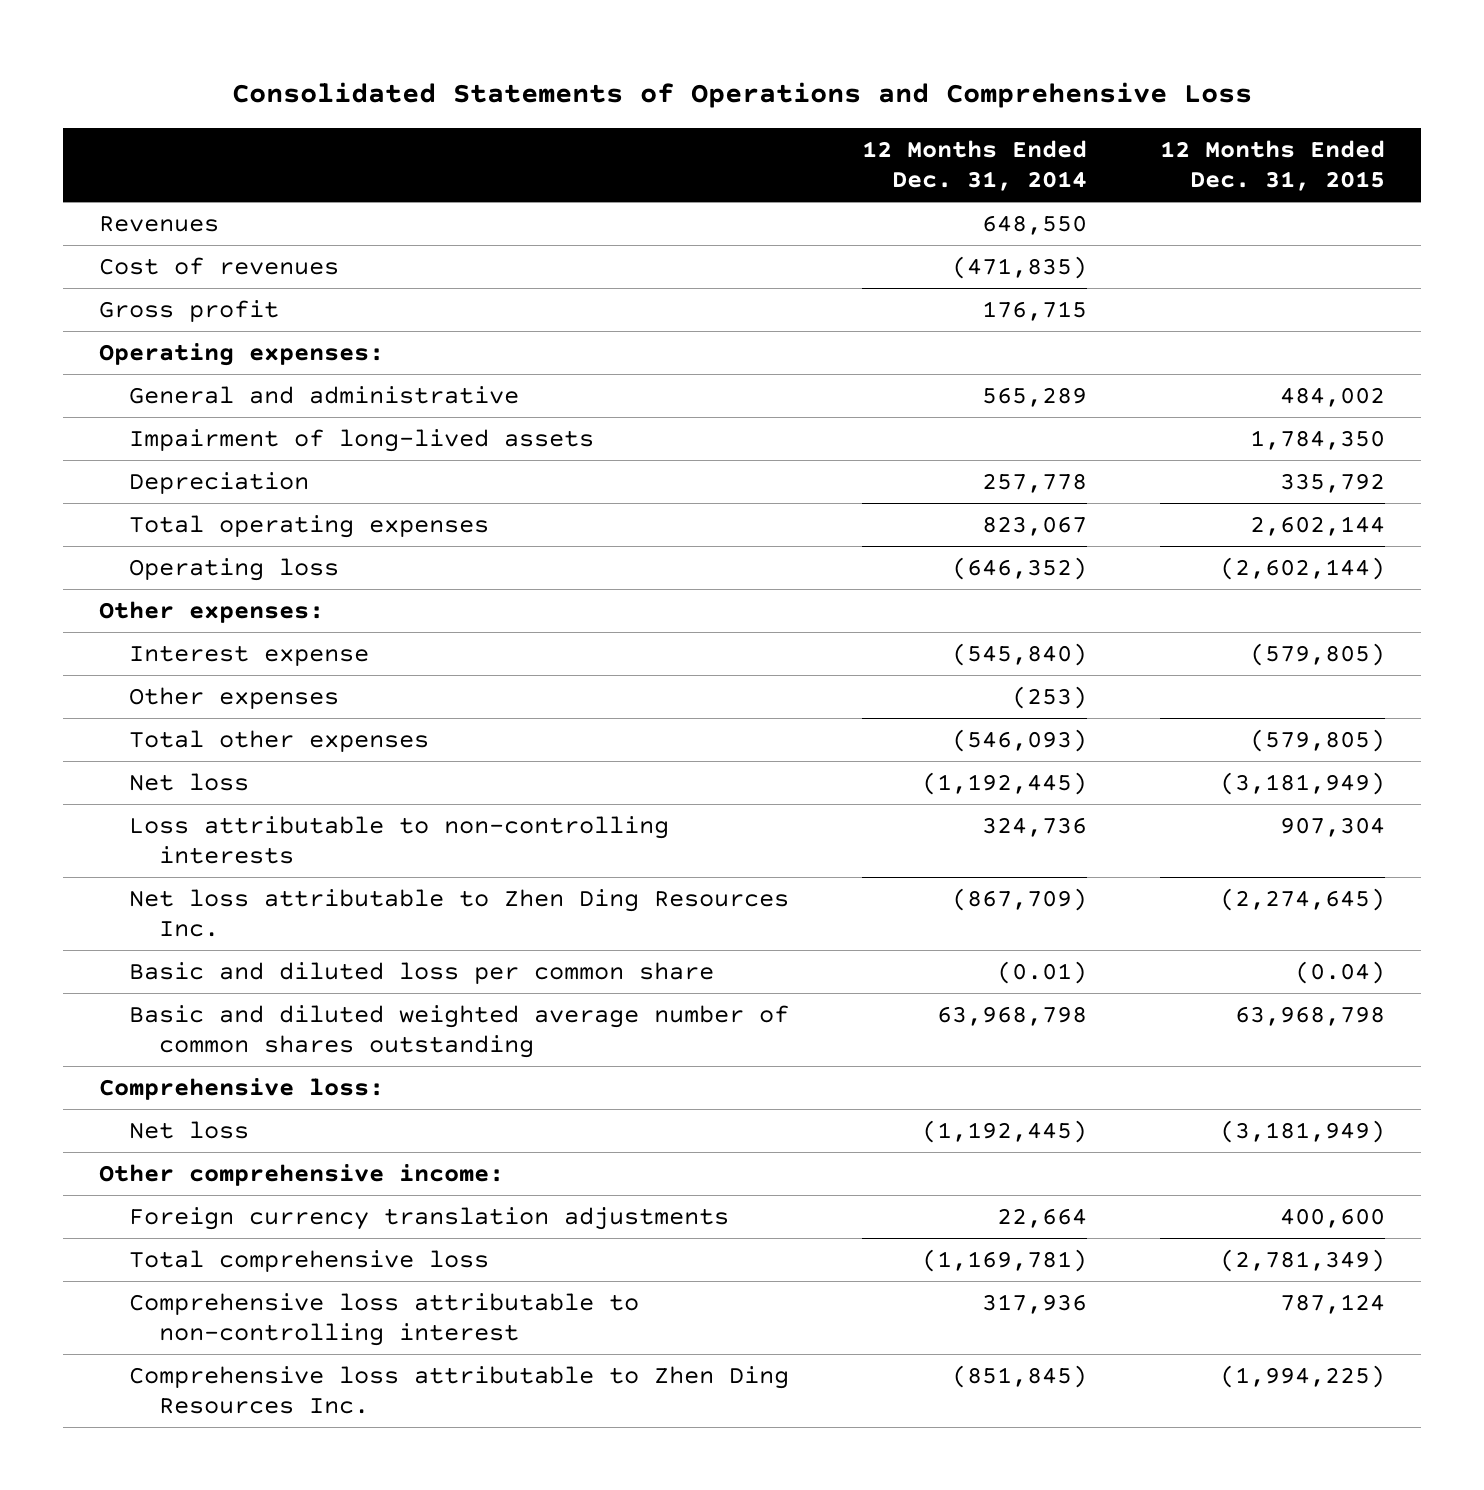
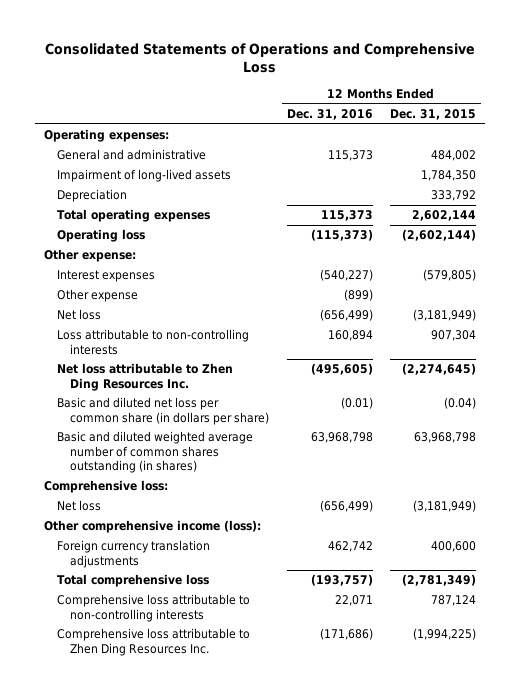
- | 12 Months Ended Dec. 31, 2014 | 12 Months Ended Dec. 31, 2015
+ | 12 Months Ended Dec. 31, 2016 | 12 Months Ended Dec. 31, 2015
- Revenues | 648,550 |
- Cost of revenues | (471,835) |
- Gross profit | 176,715 |
- Depreciation | 257,778 | 335,792
+ Depreciation | | 333,792
- Other expenses:
- Interest expense | (545,840) | (579,805)
- Other expenses | (253) |
- Total other expenses | (546,093) | (579,805)
+ Other expense:
+ Interest expenses | (540,227) | (579,805)
+ Other expense | (899) |
- Basic and diluted loss per common share | (0.01) | (0.04)
- Basic and diluted weighted average number of common shares outstanding | 63,968,798 | 63,968,798
+ Basic and diluted net loss per common share (in dollars per share) | (0.01) | (0.04)
+ Basic and diluted weighted average number of common shares outstanding (in shares) | 63,968,798 | 63,968,798
- Other comprehensive income:
+ Other comprehensive income (loss):
- Comprehensive loss attributable to non-controlling interest | 317,936 | 787,124
+ Comprehensive loss attributable to non-controlling interests | 22,071 | 787,124

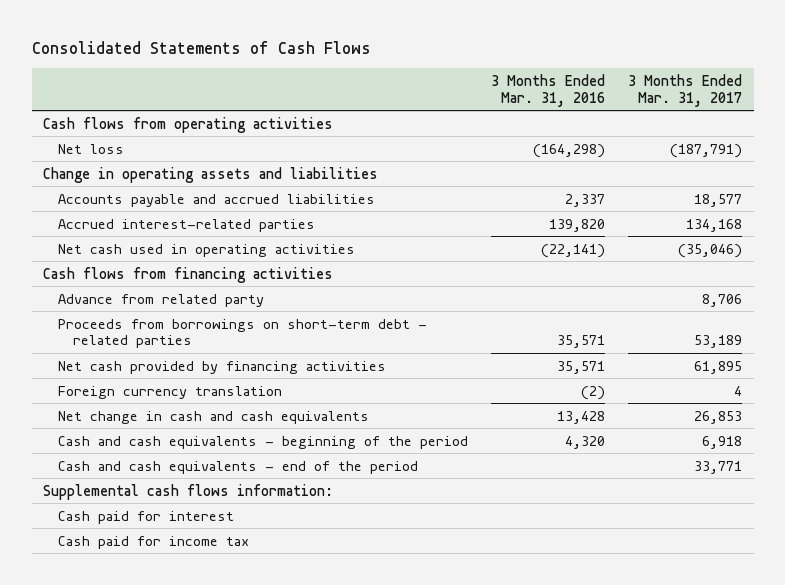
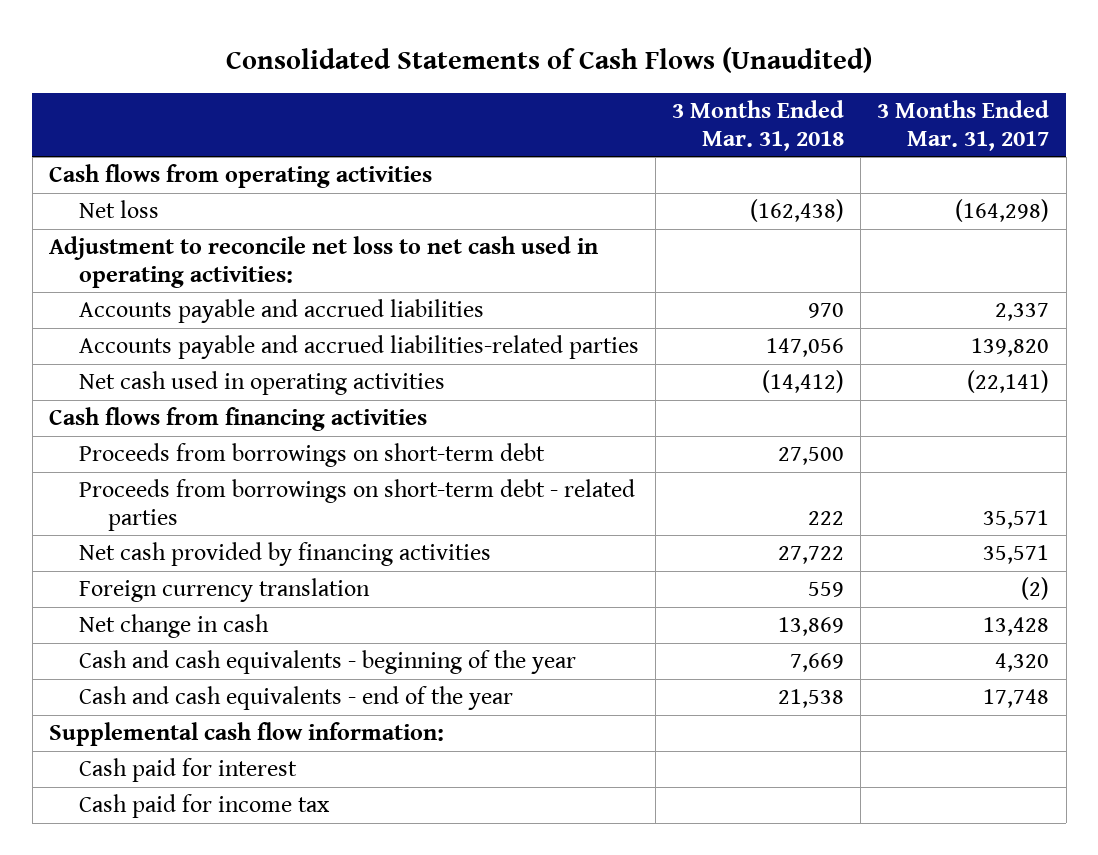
- Consolidated Statements of Cash Flows
+ Consolidated Statements of Cash Flows (Unaudited)
- | 3 Months Ended Mar. 31, 2016 | 3 Months Ended Mar. 31, 2017
+ | 3 Months Ended Mar. 31, 2018 | 3 Months Ended Mar. 31, 2017
- Net loss | (164,298) | (187,791)
- Change in operating assets and liabilities
- Accounts payable and accrued liabilities | 2,337 | 18,577
- Accrued interest-related parties | 139,820 | 134,168
- Net cash used in operating activities | (22,141) | (35,046)
+ Net loss | (162,438) | (164,298)
+ Adjustment to reconcile net loss to net cash used in operating activities:
+ Accounts payable and accrued liabilities | 970 | 2,337
+ Accounts payable and accrued liabilities-related parties | 147,056 | 139,820
+ Net cash used in operating activities | (14,412) | (22,141)
- Advance from related party | | 8,706
- Proceeds from borrowings on short-term debt - related parties | 35,571 | 53,189
- Net cash provided by financing activities | 35,571 | 61,895
- Foreign currency translation | (2) | 4
- Net change in cash and cash equivalents | 13,428 | 26,853
- Cash and cash equivalents - beginning of the period | 4,320 | 6,918
- Cash and cash equivalents - end of the period | | 33,771
- Supplemental cash flows information:
+ Proceeds from borrowings on short-term debt | 27,500 |
+ Proceeds from borrowings on short-term debt - related parties | 222 | 35,571
+ Net cash provided by financing activities | 27,722 | 35,571
+ Foreign currency translation | 559 | (2)
+ Net change in cash | 13,869 | 13,428
+ Cash and cash equivalents - beginning of the year | 7,669 | 4,320
+ Cash and cash equivalents - end of the year | 21,538 | 17,748
+ Supplemental cash flow information:

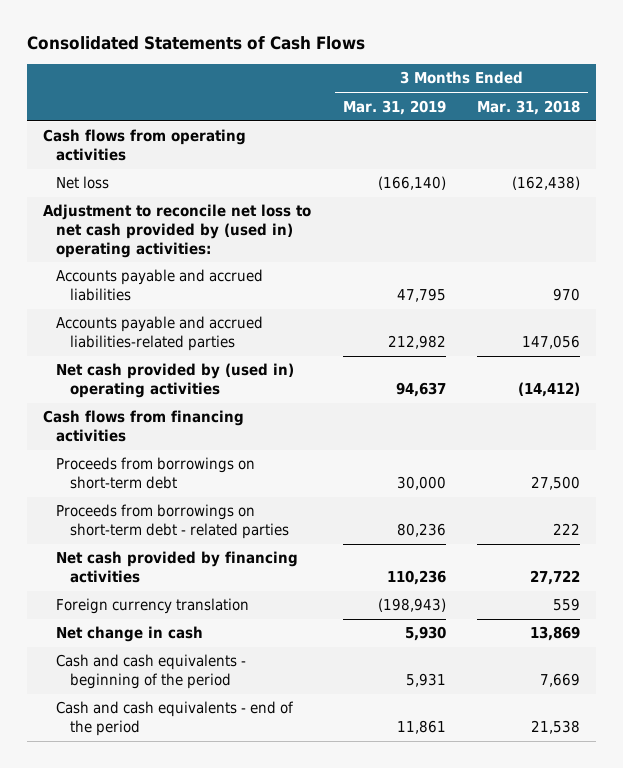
- Consolidated Statements of Cash Flows (Unaudited)
+ Consolidated Statements of Cash Flows
- | 3 Months Ended Mar. 31, 2018 | 3 Months Ended Mar. 31, 2017
+ | 3 Months Ended Mar. 31, 2019 | 3 Months Ended Mar. 31, 2018
- Adjustment to reconcile net loss to net cash used in operating activities:
+ Adjustment to reconcile net loss to net cash provided by (used in) operating activities:
- Net cash used in operating activities | (14,412) | (22,141)
+ Net cash provided by (used in) operating activities | 94,637 | (14,412)
- Cash and cash equivalents - beginning of the year | 7,669 | 4,320
- Cash and cash equivalents - end of the year | 21,538 | 17,748
- Supplemental cash flow information:
- Cash paid for interest
- Cash paid for income tax
+ Cash and cash equivalents - beginning of the period | 5,931 | 7,669
+ Cash and cash equivalents - end of the period | 11,861 | 21,538

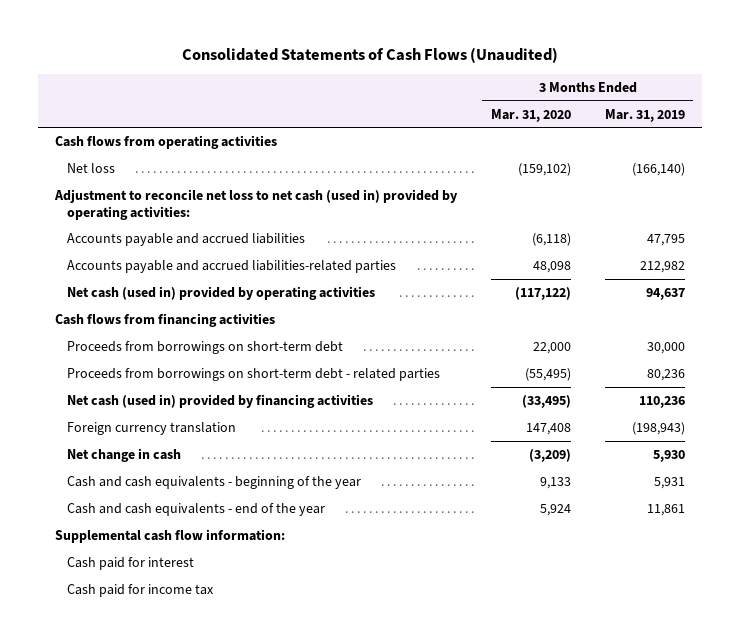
- Consolidated Statements of Cash Flows
+ Consolidated Statements of Cash Flows (Unaudited)
- | 3 Months Ended Mar. 31, 2019 | 3 Months Ended Mar. 31, 2018
+ | 3 Months Ended Mar. 31, 2020 | 3 Months Ended Mar. 31, 2019
- Adjustment to reconcile net loss to net cash provided by (used in) operating activities:
+ Adjustment to reconcile net loss to net cash (used in) provided by operating activities:
- Net cash provided by (used in) operating activities | 94,637 | (14,412)
+ Net cash (used in) provided by operating activities | (117,122) | 94,637
- Net cash provided by financing activities | 110,236 | 27,722
+ Net cash (used in) provided by financing activities | (33,495) | 110,236
- Cash and cash equivalents - beginning of the period | 5,931 | 7,669
- Cash and cash equivalents - end of the period | 11,861 | 21,538
+ Cash and cash equivalents - beginning of the year | 9,133 | 5,931
+ Cash and cash equivalents - end of the year | 5,924 | 11,861
+ Supplemental cash flow information:
+ Cash paid for interest
+ Cash paid for income tax

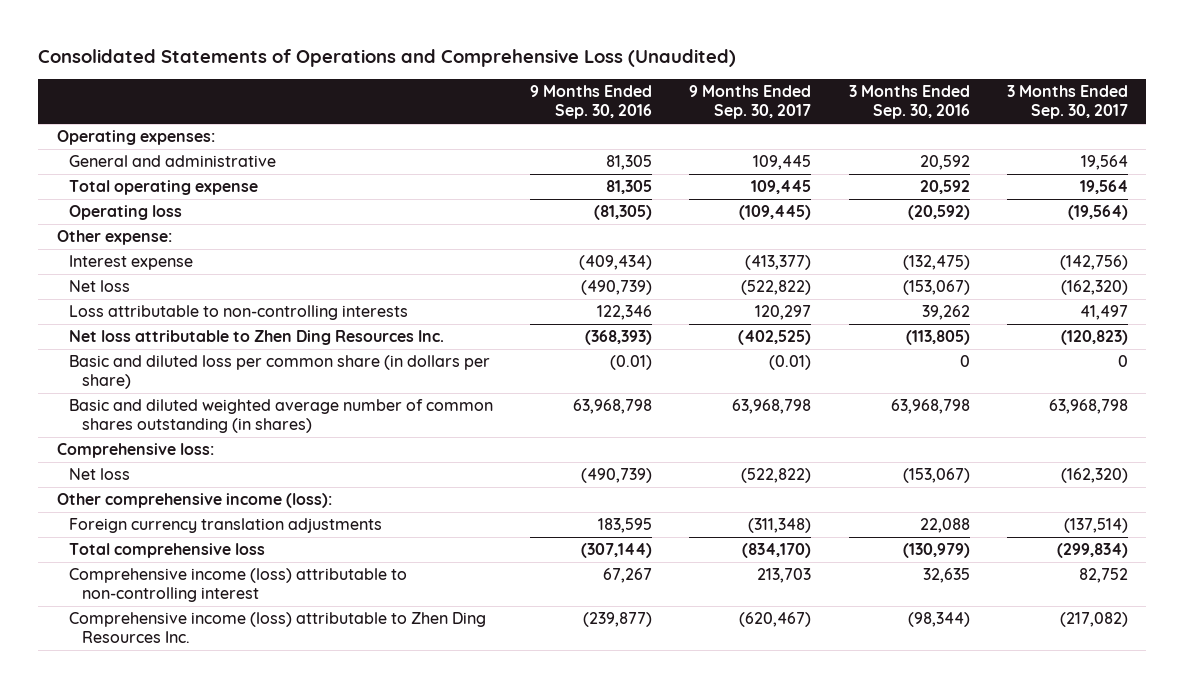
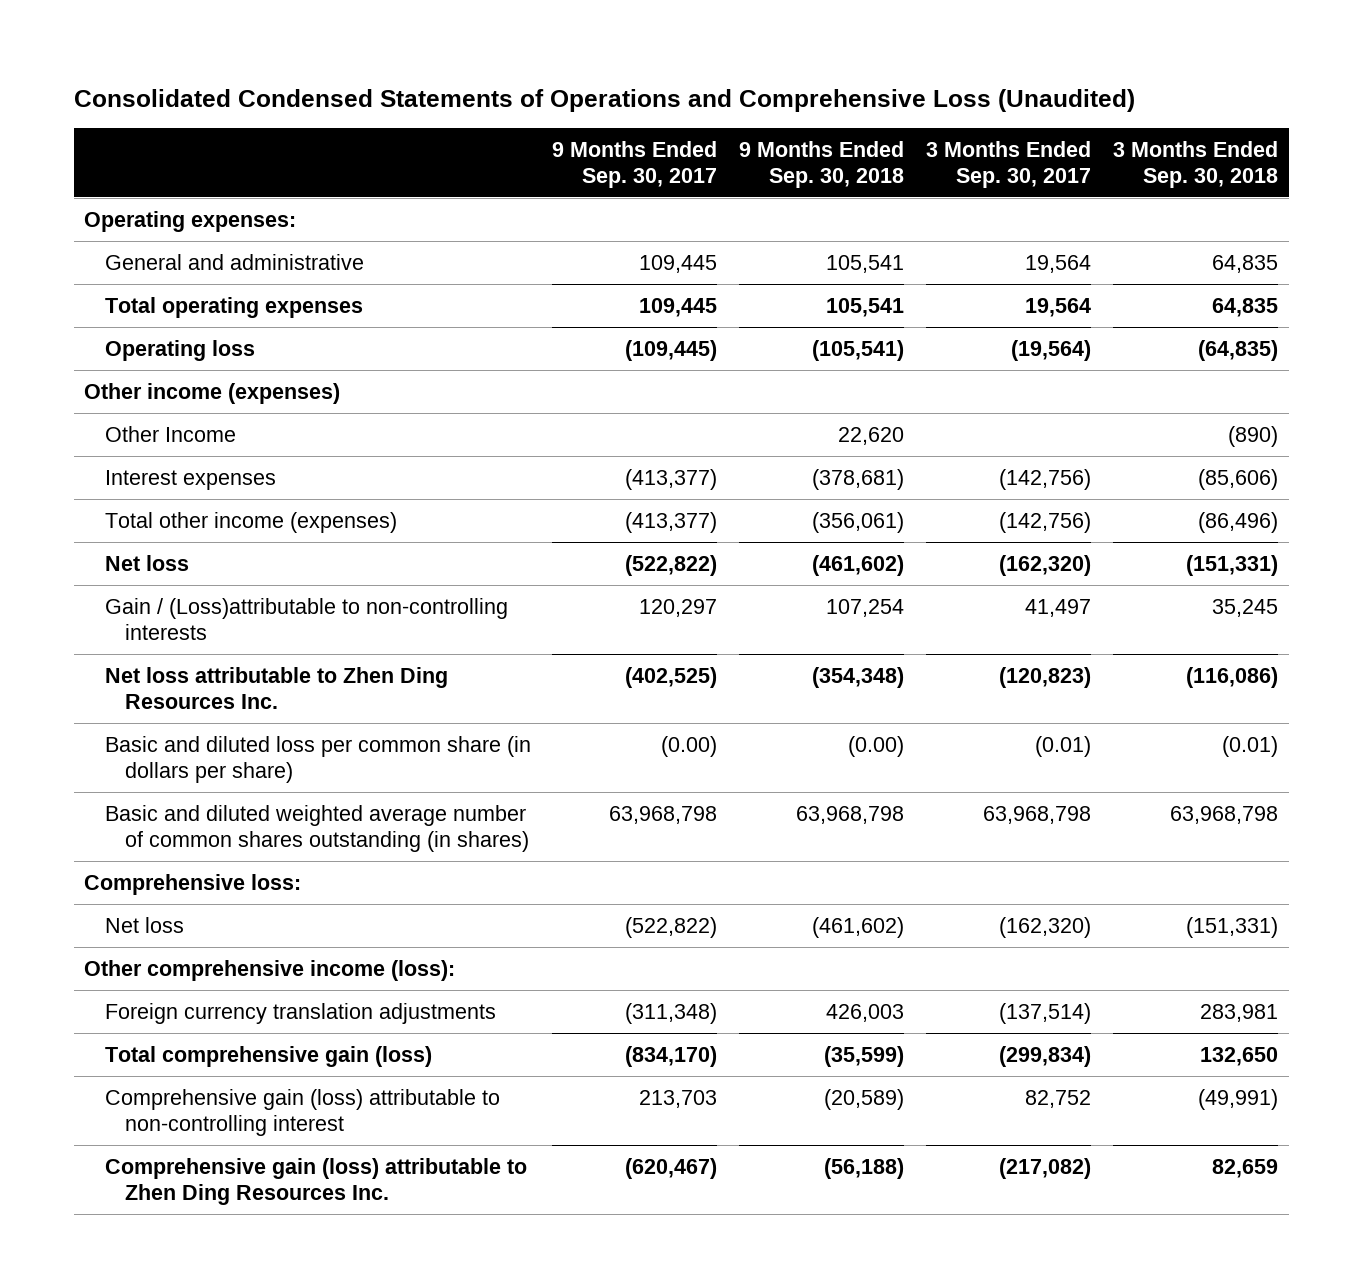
- Consolidated Statements of Operations and Comprehensive Loss (Unaudited)
+ Consolidated Condensed Statements of Operations and Comprehensive Loss (Unaudited)
- | 9 Months Ended Sep. 30, 2016 | 9 Months Ended Sep. 30, 2017 | 3 Months Ended Sep. 30, 2016 | 3 Months Ended Sep. 30, 2017
+ | 9 Months Ended Sep. 30, 2017 | 9 Months Ended Sep. 30, 2018 | 3 Months Ended Sep. 30, 2017 | 3 Months Ended Sep. 30, 2018
- Total operating expense | 81,305 | 109,445 | 20,592 | 19,564
+ Total operating expenses | 109,445 | 105,541 | 19,564 | 64,835
- Other expense:
- Interest expense | (409,434) | (413,377) | (132,475) | (142,756)
+ Other income (expenses)
+ Other Income | | 22,620 | | (890)
+ Interest expenses | (413,377) | (378,681) | (142,756) | (85,606)
+ Total other income (expenses) | (413,377) | (356,061) | (142,756) | (86,496)
- Loss attributable to non-controlling interests | 122,346 | 120,297 | 39,262 | 41,497
+ Gain / (Loss)attributable to non-controlling interests | 120,297 | 107,254 | 41,497 | 35,245
- Basic and diluted loss per common share (in dollars per share) | (0.01) | (0.01) | 0 | 0
+ Basic and diluted loss per common share (in dollars per share) | (0.00) | (0.00) | (0.01) | (0.01)
- Total comprehensive loss | (307,144) | (834,170) | (130,979) | (299,834)
- Comprehensive income (loss) attributable to non-controlling interest | 67,267 | 213,703 | 32,635 | 82,752
- Comprehensive income (loss) attributable to Zhen Ding Resources Inc. | (239,877) | (620,467) | (98,344) | (217,082)
+ Total comprehensive gain (loss) | (834,170) | (35,599) | (299,834) | 132,650
+ Comprehensive gain (loss) attributable to non-controlling interest | 213,703 | (20,589) | 82,752 | (49,991)
+ Comprehensive gain (loss) attributable to Zhen Ding Resources Inc. | (620,467) | (56,188) | (217,082) | 82,659

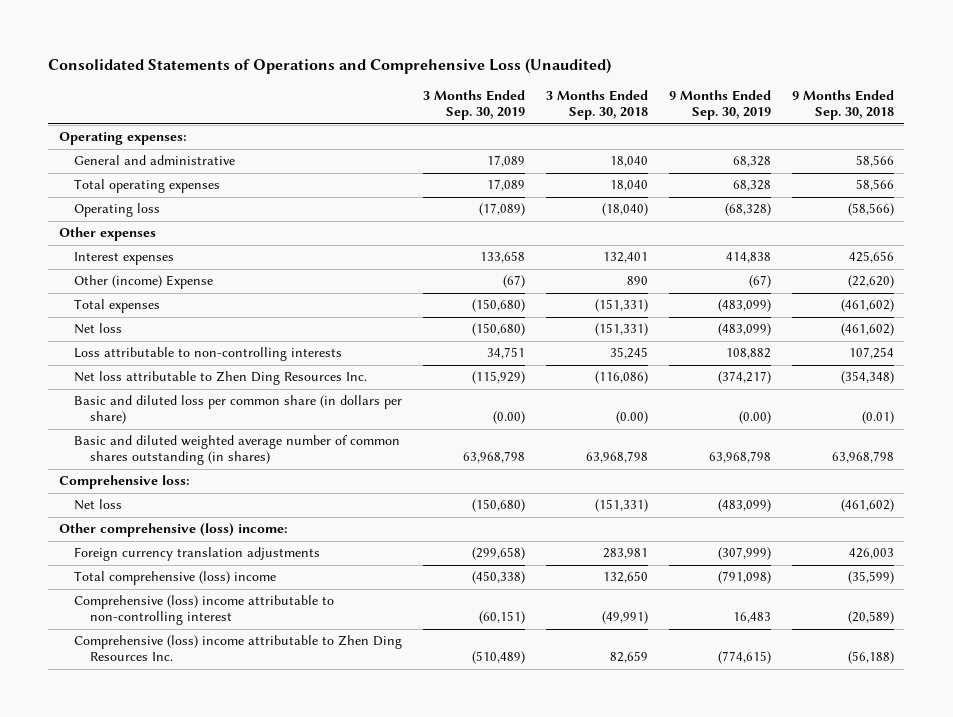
- Consolidated Condensed Statements of Operations and Comprehensive Loss (Unaudited)
+ Consolidated Statements of Operations and Comprehensive Loss (Unaudited)
- | 9 Months Ended Sep. 30, 2017 | 9 Months Ended Sep. 30, 2018 | 3 Months Ended Sep. 30, 2017 | 3 Months Ended Sep. 30, 2018
+ | 3 Months Ended Sep. 30, 2019 | 3 Months Ended Sep. 30, 2018 | 9 Months Ended Sep. 30, 2019 | 9 Months Ended Sep. 30, 2018
- General and administrative | 109,445 | 105,541 | 19,564 | 64,835
- Total operating expenses | 109,445 | 105,541 | 19,564 | 64,835
- Operating loss | (109,445) | (105,541) | (19,564) | (64,835)
- Other income (expenses)
- Other Income | | 22,620 | | (890)
- Interest expenses | (413,377) | (378,681) | (142,756) | (85,606)
- Total other income (expenses) | (413,377) | (356,061) | (142,756) | (86,496)
+ General and administrative | 17,089 | 18,040 | 68,328 | 58,566
+ Total operating expenses | 17,089 | 18,040 | 68,328 | 58,566
+ Operating loss | (17,089) | (18,040) | (68,328) | (58,566)
+ Other expenses
+ Interest expenses | 133,658 | 132,401 | 414,838 | 425,656
+ Other (income) Expense | (67) | 890 | (67) | (22,620)
+ Total expenses | (150,680) | (151,331) | (483,099) | (461,602)
- Gain / (Loss)attributable to non-controlling interests | 120,297 | 107,254 | 41,497 | 35,245
+ Loss attributable to non-controlling interests | 34,751 | 35,245 | 108,882 | 107,254
- Basic and diluted loss per common share (in dollars per share) | (0.00) | (0.00) | (0.01) | (0.01)
+ Basic and diluted loss per common share (in dollars per share) | (0.00) | (0.00) | (0.00) | (0.01)
- Other comprehensive income (loss):
+ Other comprehensive (loss) income:
- Total comprehensive gain (loss) | (834,170) | (35,599) | (299,834) | 132,650
- Comprehensive gain (loss) attributable to non-controlling interest | 213,703 | (20,589) | 82,752 | (49,991)
- Comprehensive gain (loss) attributable to Zhen Ding Resources Inc. | (620,467) | (56,188) | (217,082) | 82,659
+ Total comprehensive (loss) income | (450,338) | 132,650 | (791,098) | (35,599)
+ Comprehensive (loss) income attributable to non-controlling interest | (60,151) | (49,991) | 16,483 | (20,589)
+ Comprehensive (loss) income attributable to Zhen Ding Resources Inc. | (510,489) | 82,659 | (774,615) | (56,188)

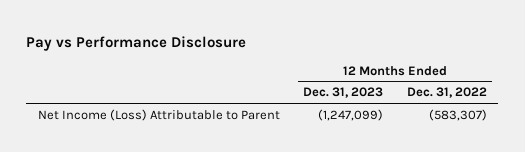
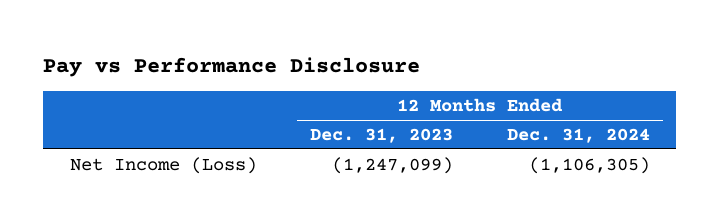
- | 12 Months Ended Dec. 31, 2023 | 12 Months Ended Dec. 31, 2022
+ | 12 Months Ended Dec. 31, 2023 | 12 Months Ended Dec. 31, 2024
- Net Income (Loss) Attributable to Parent | (1,247,099) | (583,307)
+ Net Income (Loss) | (1,247,099) | (1,106,305)

